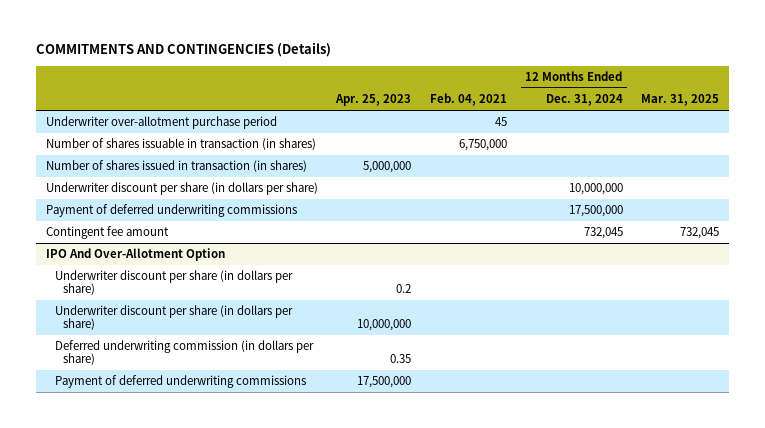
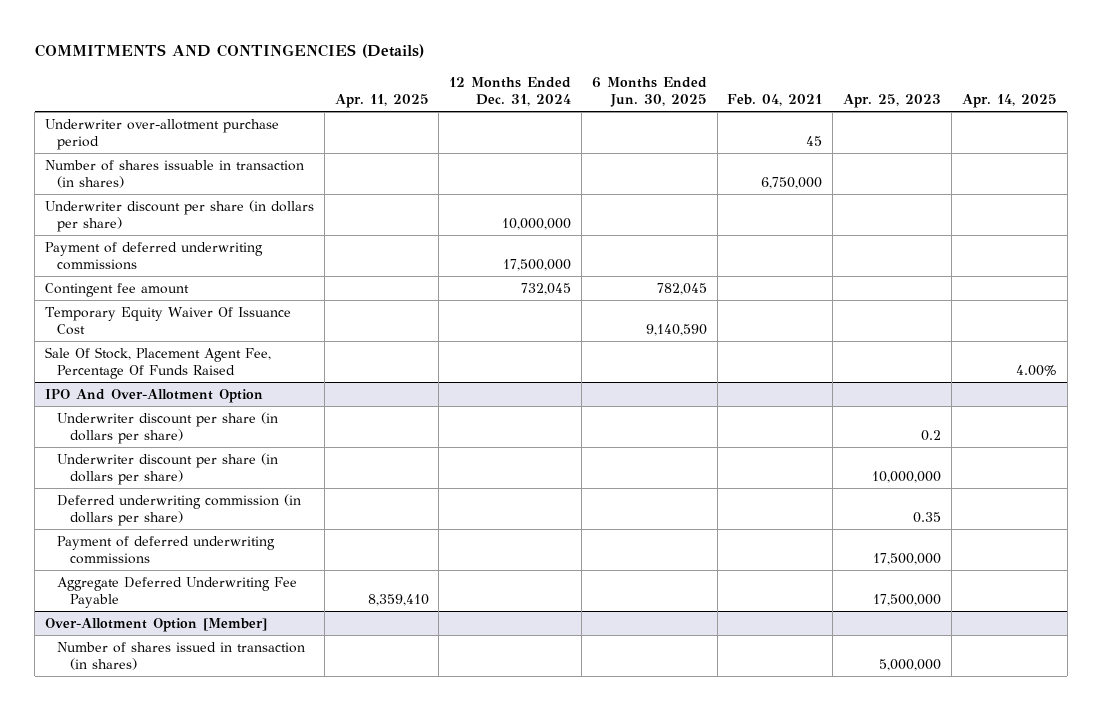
- | Apr. 25, 2023 | Feb. 04, 2021 | 12 Months Ended Dec. 31, 2024 | Mar. 31, 2025
+ | Apr. 11, 2025 | 12 Months Ended Dec. 31, 2024 | 6 Months Ended Jun. 30, 2025 | Feb. 04, 2021 | Apr. 25, 2023 | Apr. 14, 2025
- Number of shares issued in transaction (in shares) | 5,000,000 | | |
+ Temporary Equity Waiver Of Issuance Cost | | | 9,140,590 | | |
+ Sale Of Stock, Placement Agent Fee, Percentage Of Funds Raised | | | | | | 4.00%
@ IPO And Over-Allotment Option
+ Aggregate Deferred Underwriting Fee Payable | 8,359,410 | | | | 17,500,000 |
+ Over-Allotment Option [Member]
+ Number of shares issued in transaction (in shares) | | | | | 5,000,000 |

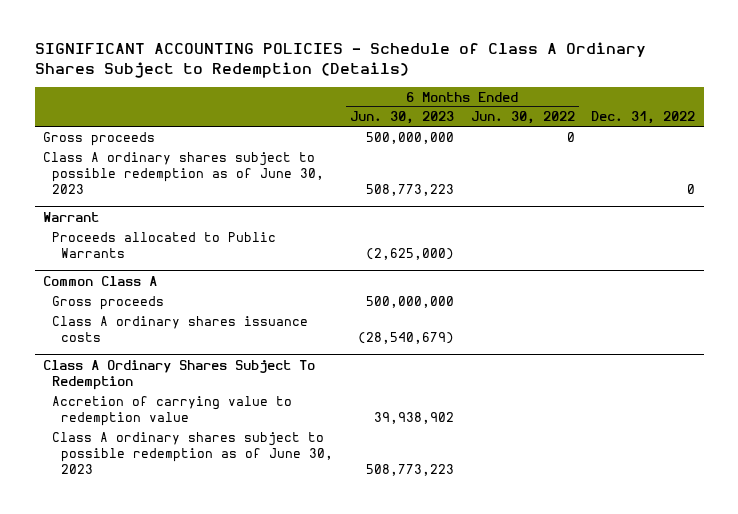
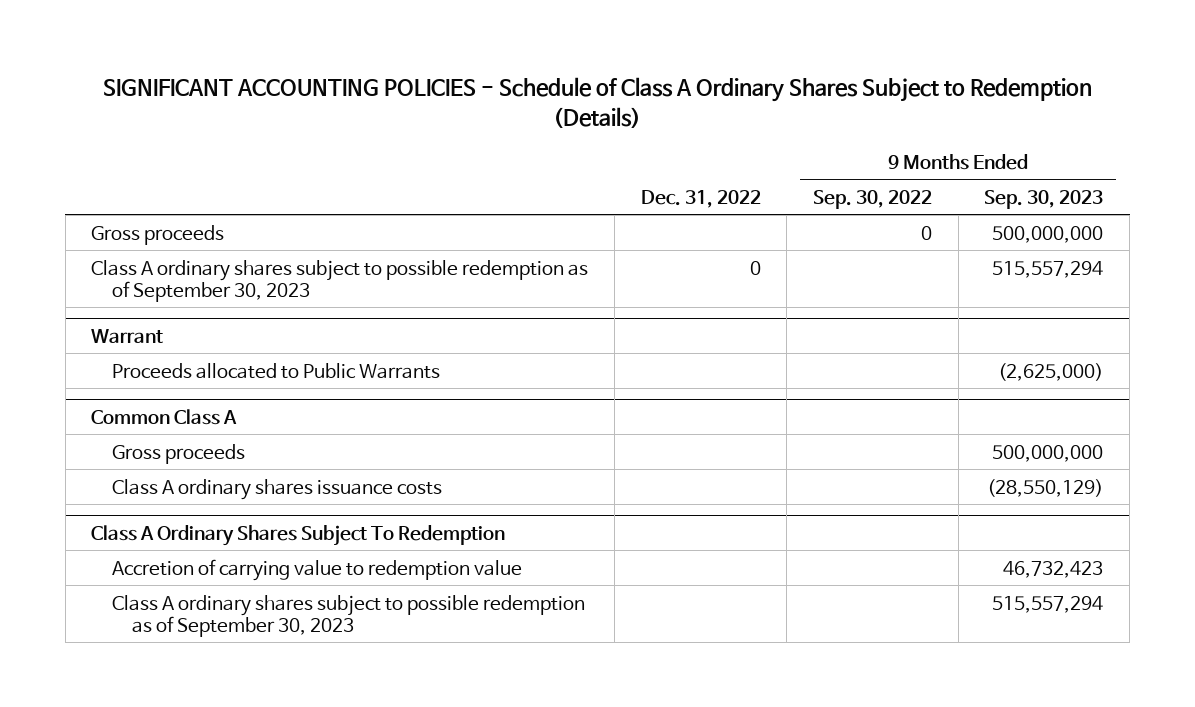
- | 6 Months Ended Jun. 30, 2023 | 6 Months Ended Jun. 30, 2022 | Dec. 31, 2022
+ | Dec. 31, 2022 | 9 Months Ended Sep. 30, 2022 | 9 Months Ended Sep. 30, 2023
- Class A ordinary shares subject to possible redemption as of June 30, 2023 | 508,773,223 | | 0
+ Class A ordinary shares subject to possible redemption as of September 30, 2023 | 0 | | 515,557,294
@ Class A Ordinary Shares Subject To Redemption
- Class A ordinary shares subject to possible redemption as of June 30, 2023 | 508,773,223 | |
+ Class A ordinary shares subject to possible redemption as of September 30, 2023 | | | 515,557,294

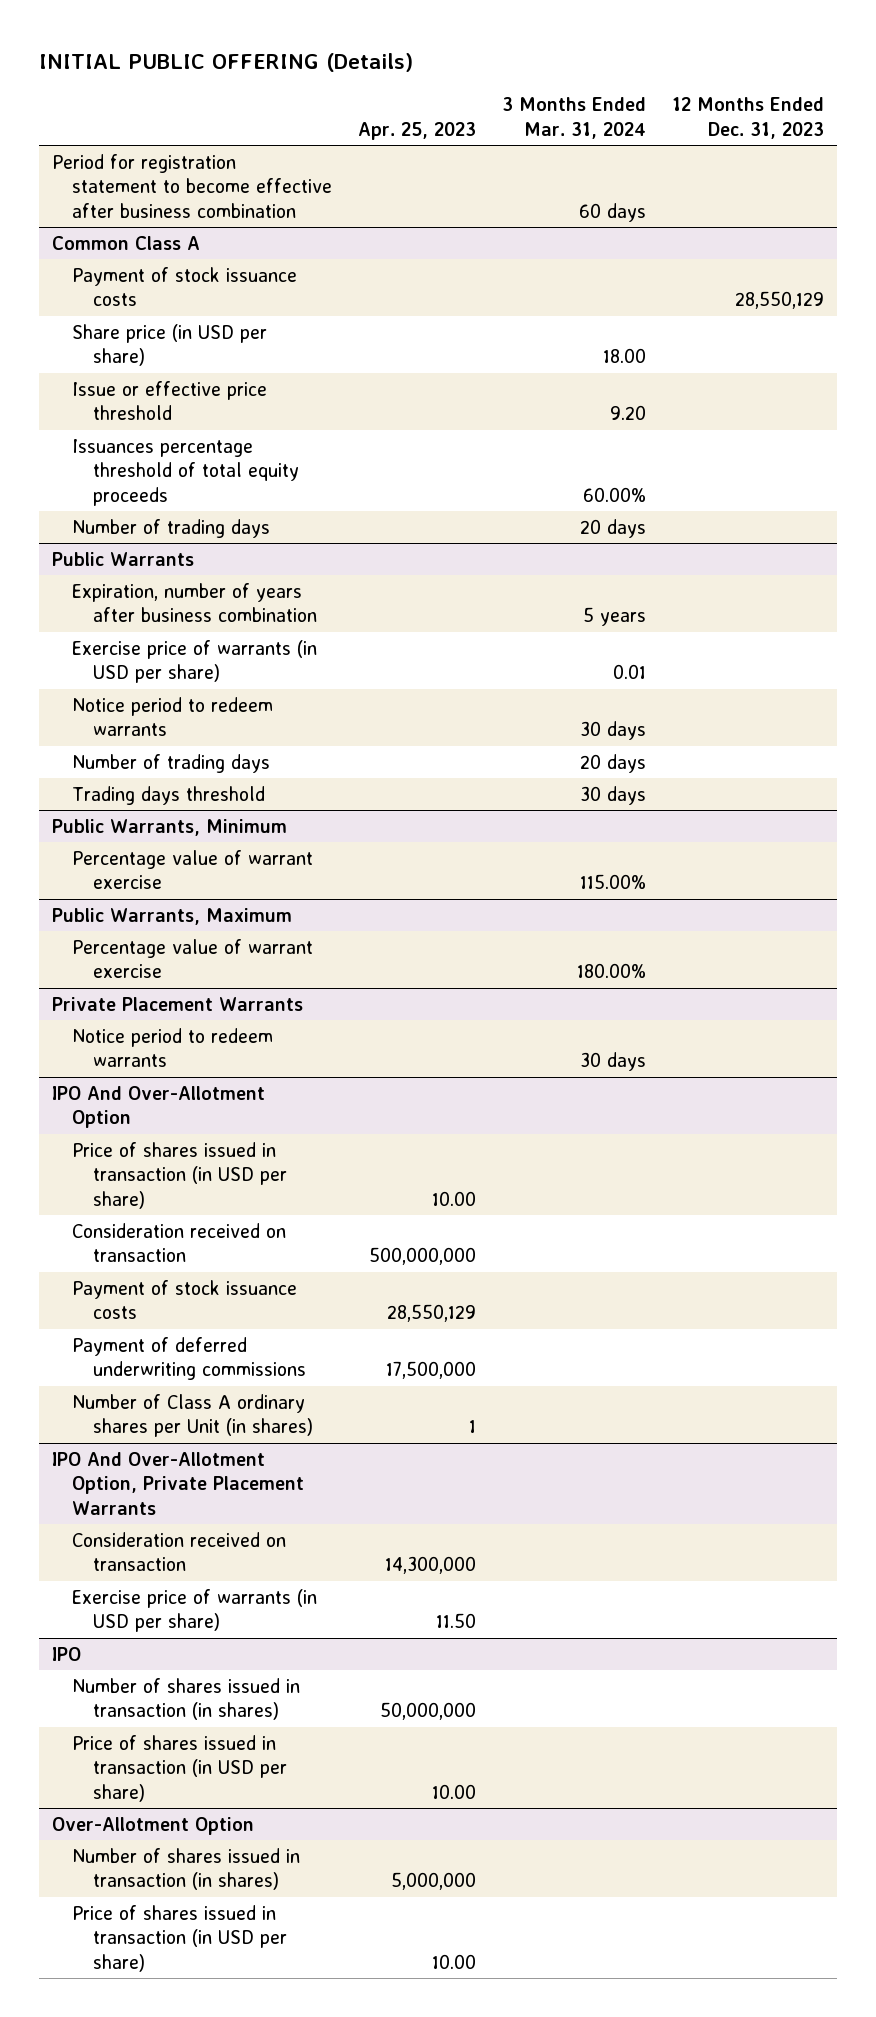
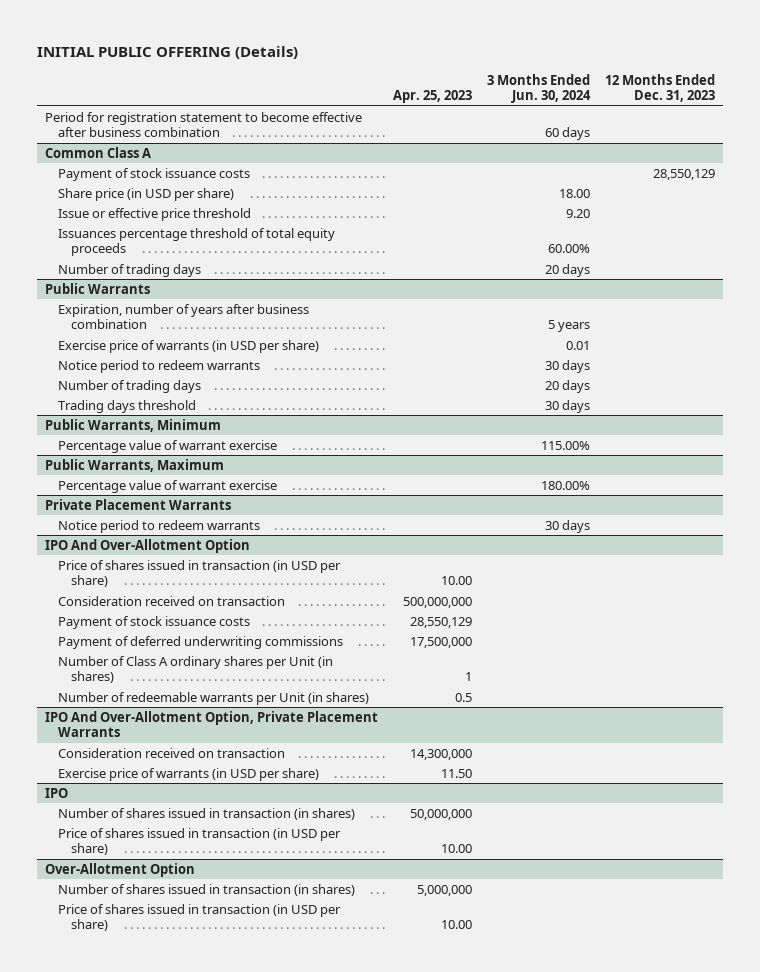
- | Apr. 25, 2023 | 3 Months Ended Mar. 31, 2024 | 12 Months Ended Dec. 31, 2023
+ | Apr. 25, 2023 | 3 Months Ended Jun. 30, 2024 | 12 Months Ended Dec. 31, 2023
@ IPO And Over-Allotment Option
+ Number of redeemable warrants per Unit (in shares) | 0.5 | |

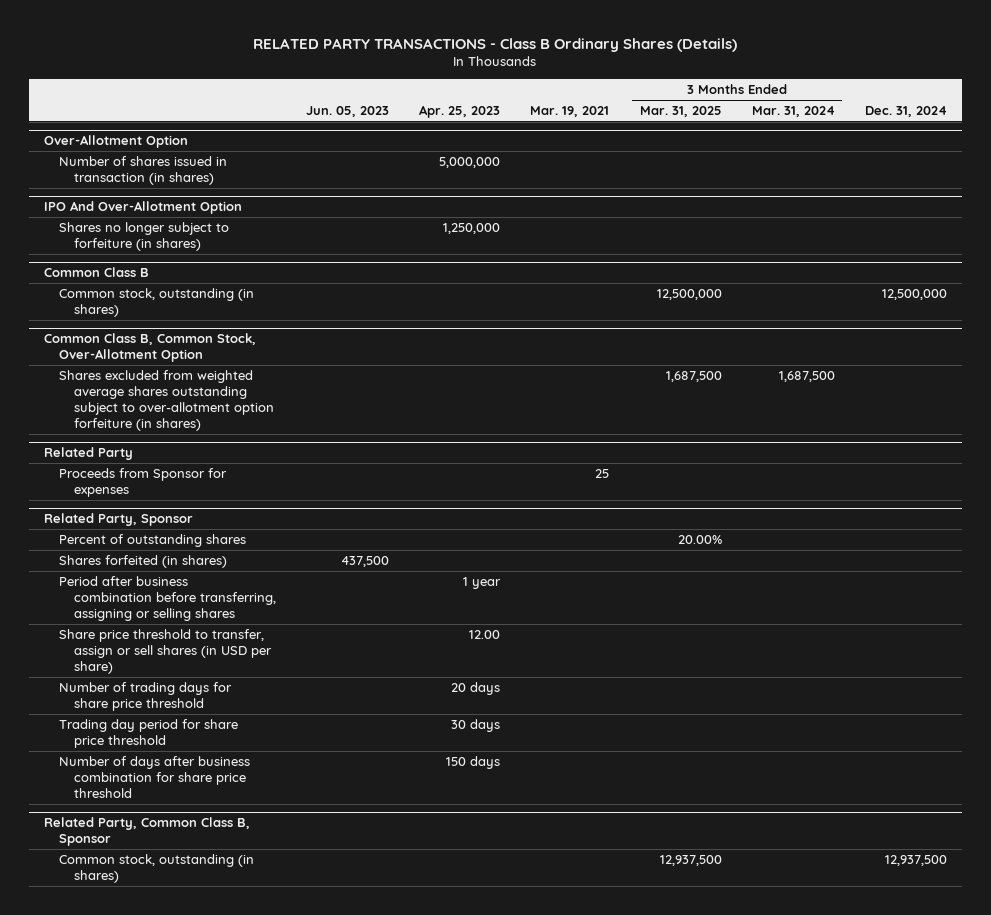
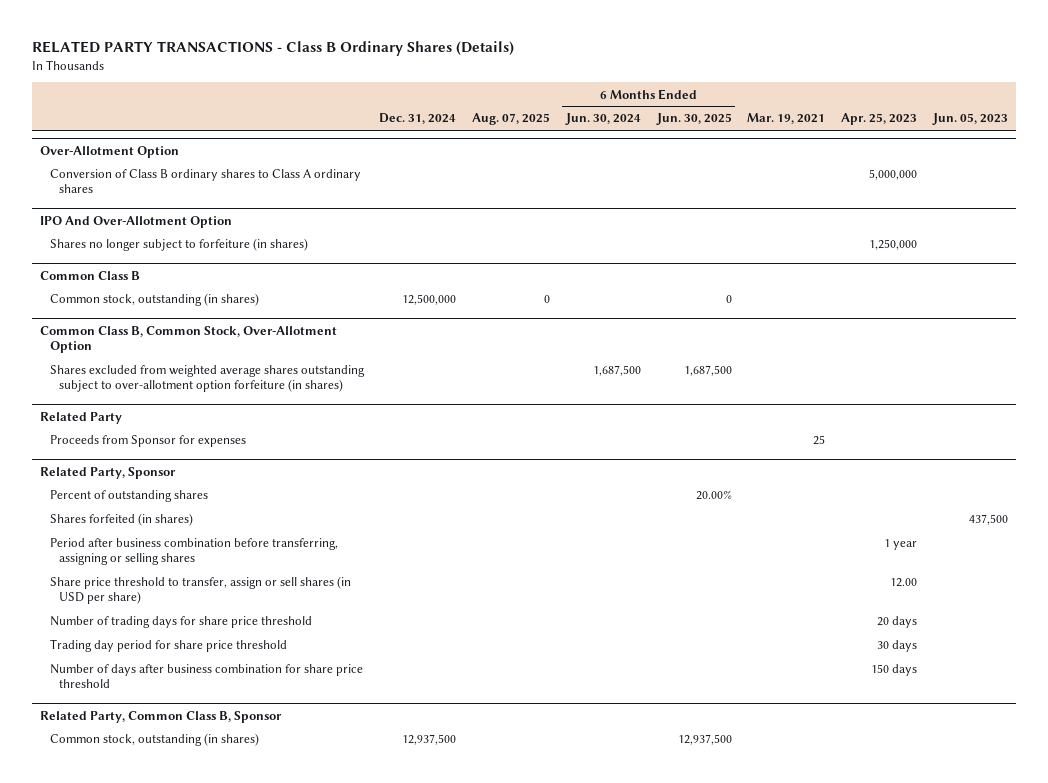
- | Jun. 05, 2023 | Apr. 25, 2023 | Mar. 19, 2021 | 3 Months Ended Mar. 31, 2025 | 3 Months Ended Mar. 31, 2024 | Dec. 31, 2024
+ | Dec. 31, 2024 | Aug. 07, 2025 | 6 Months Ended Jun. 30, 2024 | 6 Months Ended Jun. 30, 2025 | Mar. 19, 2021 | Apr. 25, 2023 | Jun. 05, 2023
@ Over-Allotment Option
- Number of shares issued in transaction (in shares) | | 5,000,000 | | | |
+ Conversion of Class B ordinary shares to Class A ordinary shares | | | | | | 5,000,000 |

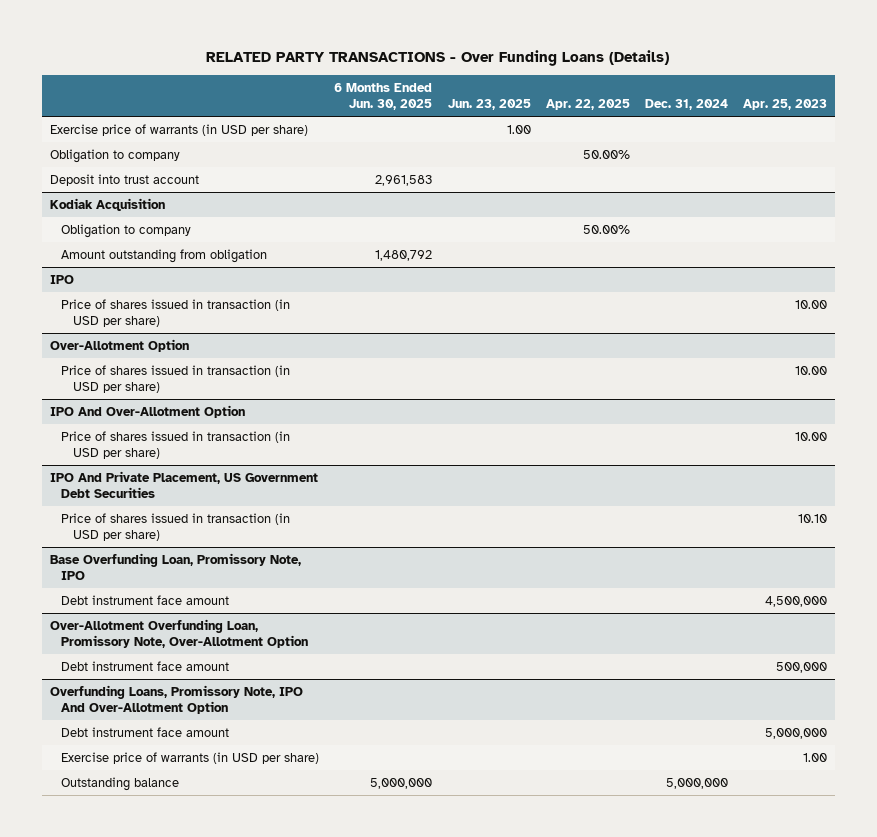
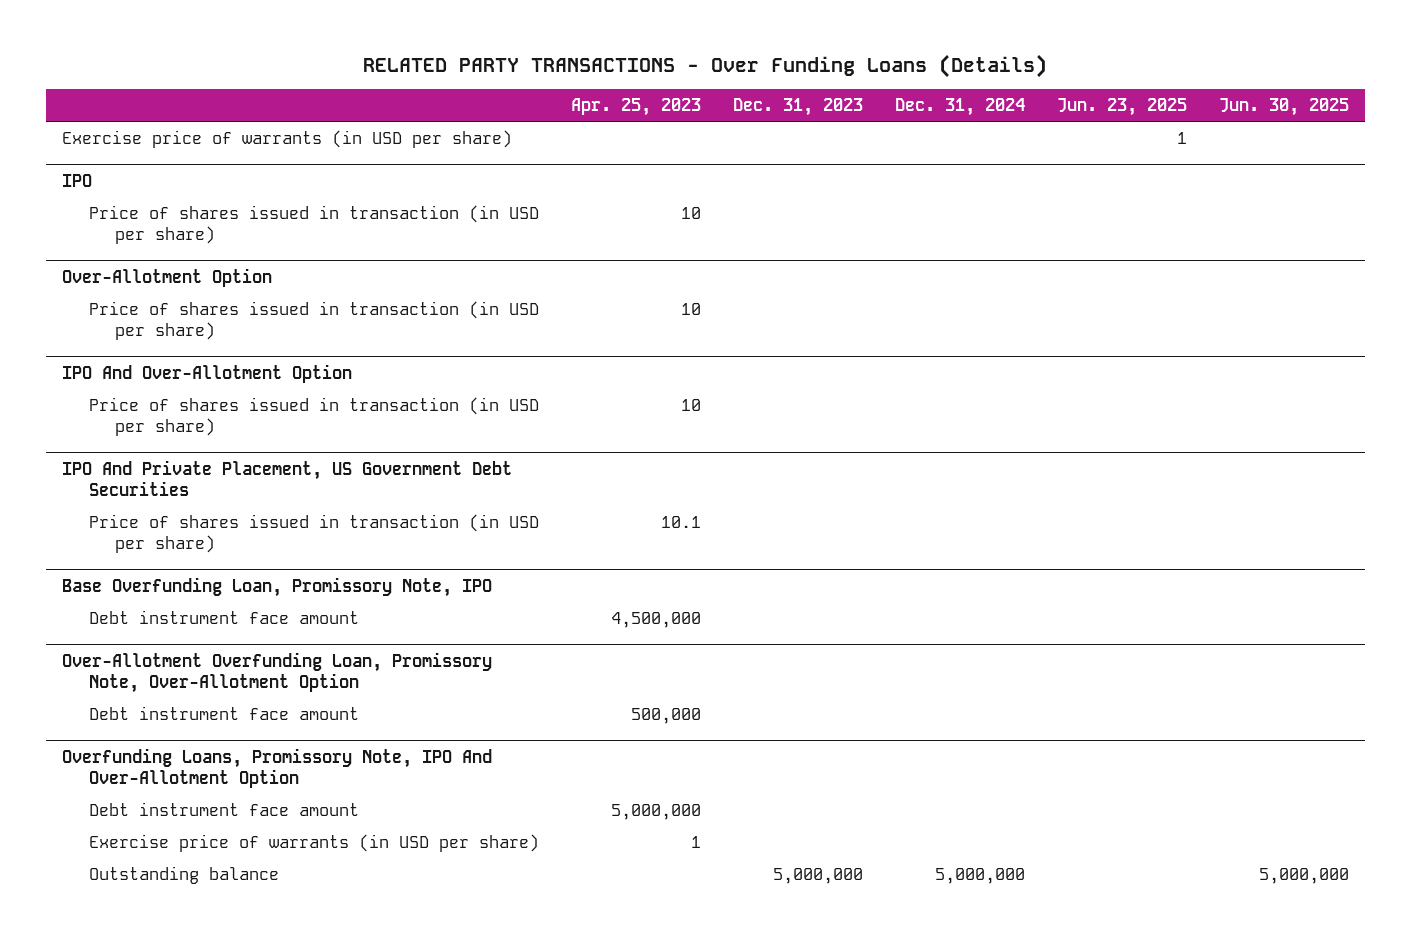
- | 6 Months Ended Jun. 30, 2025 | Jun. 23, 2025 | Apr. 22, 2025 | Dec. 31, 2024 | Apr. 25, 2023
+ | Apr. 25, 2023 | Dec. 31, 2023 | Dec. 31, 2024 | Jun. 23, 2025 | Jun. 30, 2025
- Exercise price of warrants (in USD per share) | | 1.00 | | |
- Obligation to company | | | 50.00% | |
- Deposit into trust account | 2,961,583 | | | |
- Kodiak Acquisition
- Obligation to company | | | 50.00% | |
- Amount outstanding from obligation | 1,480,792 | | | |
+ Exercise price of warrants (in USD per share) | | | | 1 |
@ IPO
- Price of shares issued in transaction (in USD per share) | | | | | 10.00
+ Price of shares issued in transaction (in USD per share) | 10 | | | |
@ Over-Allotment Option
- Price of shares issued in transaction (in USD per share) | | | | | 10.00
+ Price of shares issued in transaction (in USD per share) | 10 | | | |
@ IPO And Over-Allotment Option
- Price of shares issued in transaction (in USD per share) | | | | | 10.00
+ Price of shares issued in transaction (in USD per share) | 10 | | | |
@ IPO And Private Placement, US Government Debt Securities
- Price of shares issued in transaction (in USD per share) | | | | | 10.10
+ Price of shares issued in transaction (in USD per share) | 10.1 | | | |
@ Overfunding Loans, Promissory Note, IPO And Over-Allotment Option
- Exercise price of warrants (in USD per share) | | | | | 1.00
+ Exercise price of warrants (in USD per share) | 1 | | | |

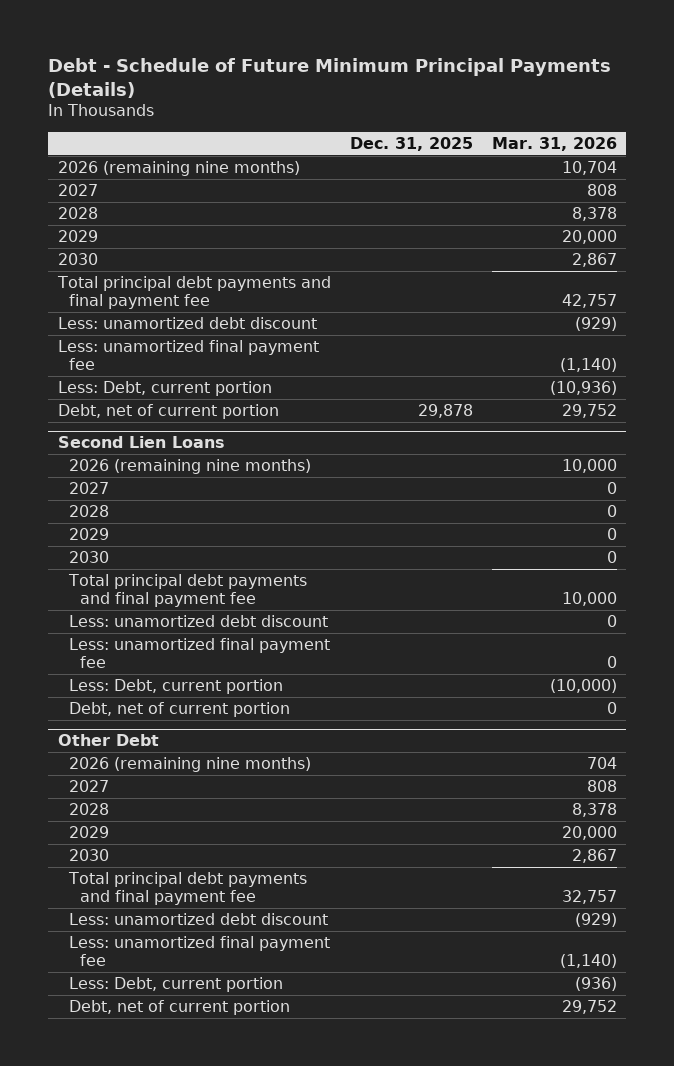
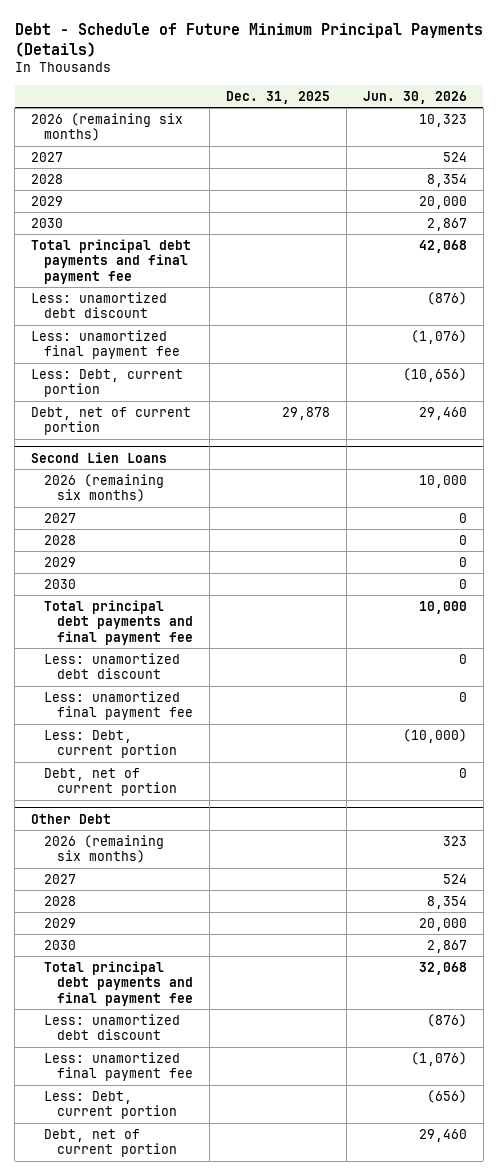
- | Dec. 31, 2025 | Mar. 31, 2026
+ | Dec. 31, 2025 | Jun. 30, 2026
- 2026 (remaining nine months) | | 10,704
+ 2026 (remaining six months) | | 10,323
@ Second Lien Loans
- 2026 (remaining nine months) | | 10,000
+ 2026 (remaining six months) | | 10,000
@ Other Debt
- 2026 (remaining nine months) | | 704
+ 2026 (remaining six months) | | 323

